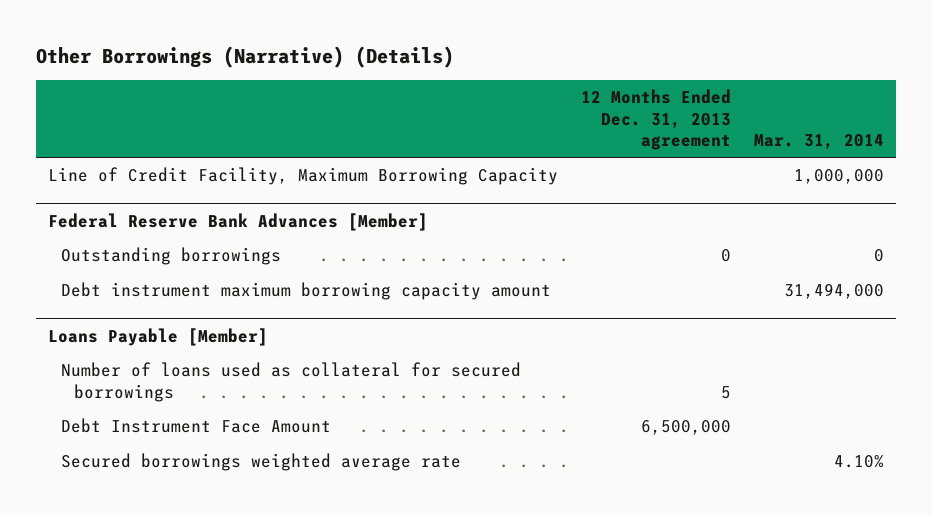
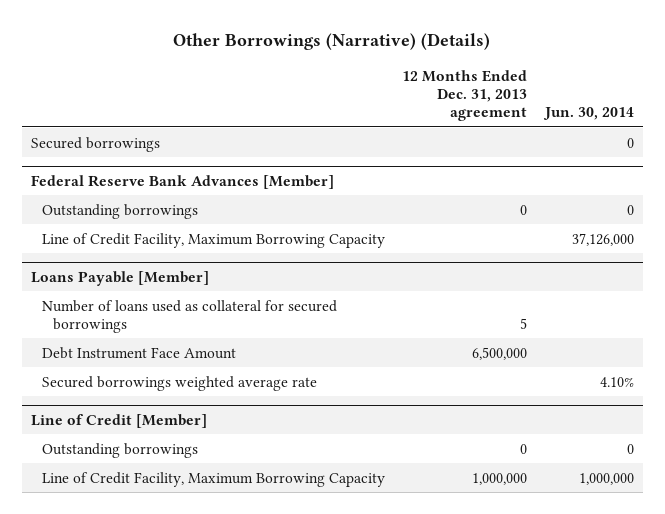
- | 12 Months Ended Dec. 31, 2013 agreement | Mar. 31, 2014
+ | 12 Months Ended Dec. 31, 2013 agreement | Jun. 30, 2014
- Line of Credit Facility, Maximum Borrowing Capacity | | 1,000,000
+ Secured borrowings | | 0
@ Federal Reserve Bank Advances [Member]
- Debt instrument maximum borrowing capacity amount | | 31,494,000
+ Line of Credit Facility, Maximum Borrowing Capacity | | 37,126,000
+ Line of Credit [Member]
+ Outstanding borrowings | 0 | 0
+ Line of Credit Facility, Maximum Borrowing Capacity | 1,000,000 | 1,000,000

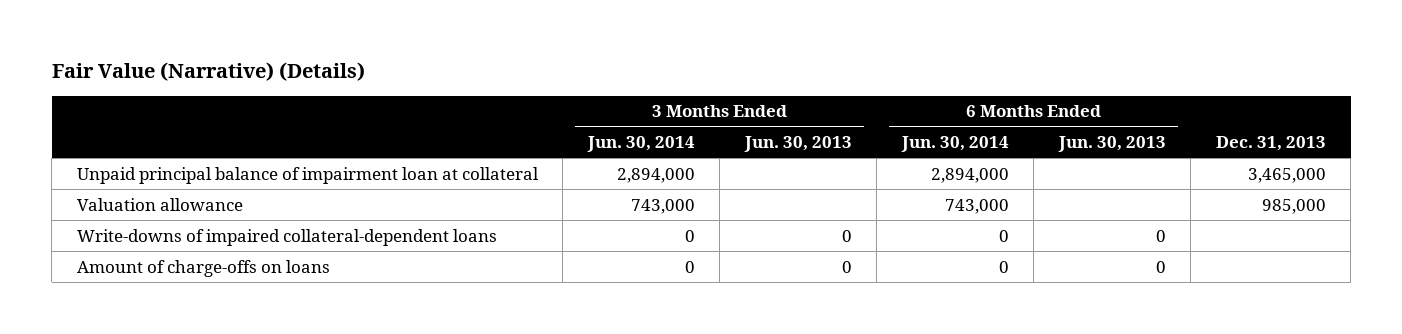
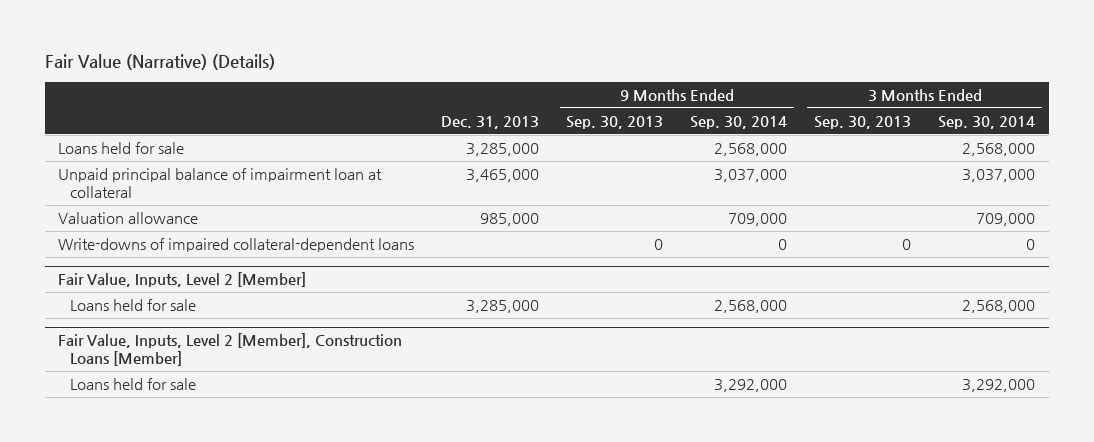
- | 3 Months Ended Jun. 30, 2014 | 3 Months Ended Jun. 30, 2013 | 6 Months Ended Jun. 30, 2014 | 6 Months Ended Jun. 30, 2013 | Dec. 31, 2013
+ | Dec. 31, 2013 | 9 Months Ended Sep. 30, 2013 | 9 Months Ended Sep. 30, 2014 | 3 Months Ended Sep. 30, 2013 | 3 Months Ended Sep. 30, 2014
+ Loans held for sale | 3,285,000 | | 2,568,000 | | 2,568,000
- Amount of charge-offs on loans | 0 | 0 | 0 | 0 |
+ Fair Value, Inputs, Level 2 [Member]
+ Loans held for sale | 3,285,000 | | 2,568,000 | | 2,568,000
+ Fair Value, Inputs, Level 2 [Member], Construction Loans [Member]
+ Loans held for sale | | | 3,292,000 | | 3,292,000

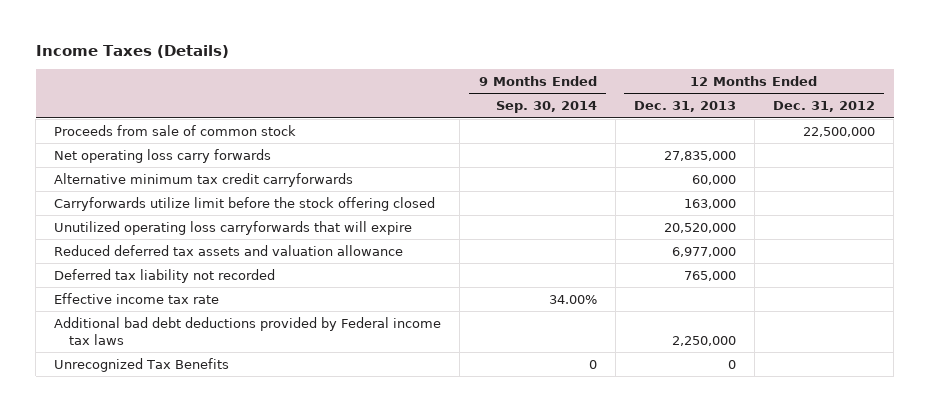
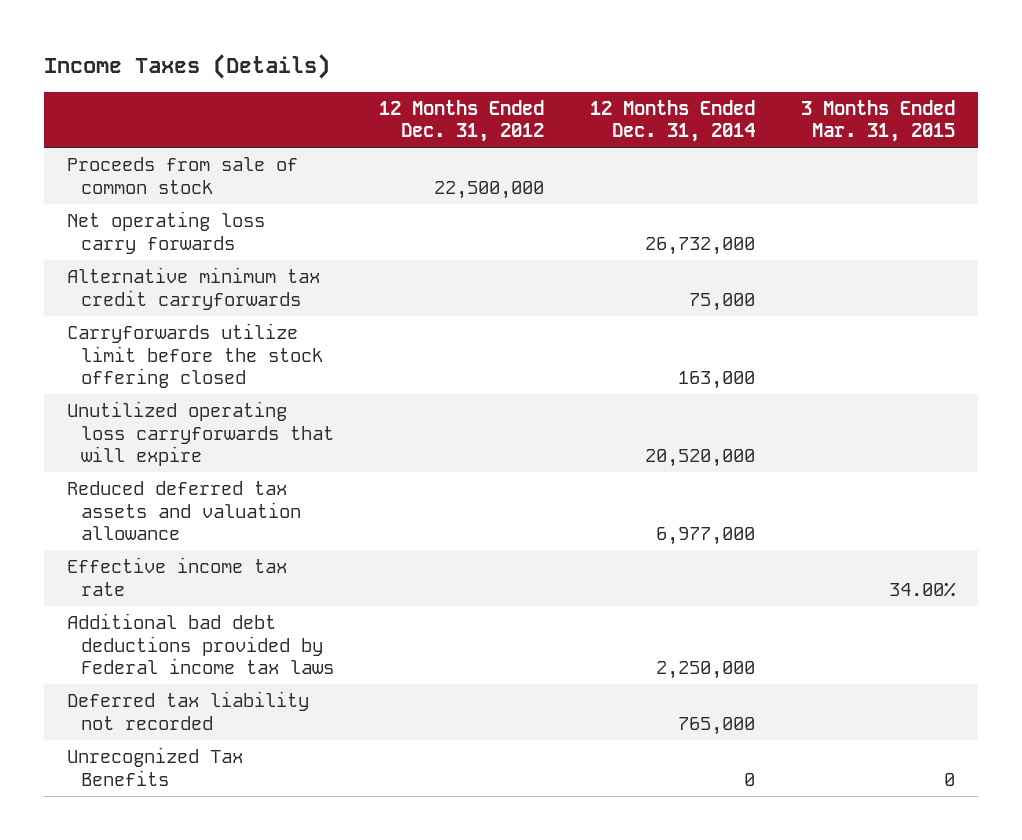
- | 9 Months Ended Sep. 30, 2014 | 12 Months Ended Dec. 31, 2013 | 12 Months Ended Dec. 31, 2012
+ | 12 Months Ended Dec. 31, 2012 | 12 Months Ended Dec. 31, 2014 | 3 Months Ended Mar. 31, 2015
moved down: Deferred tax liability not recorded | | 765,000 |

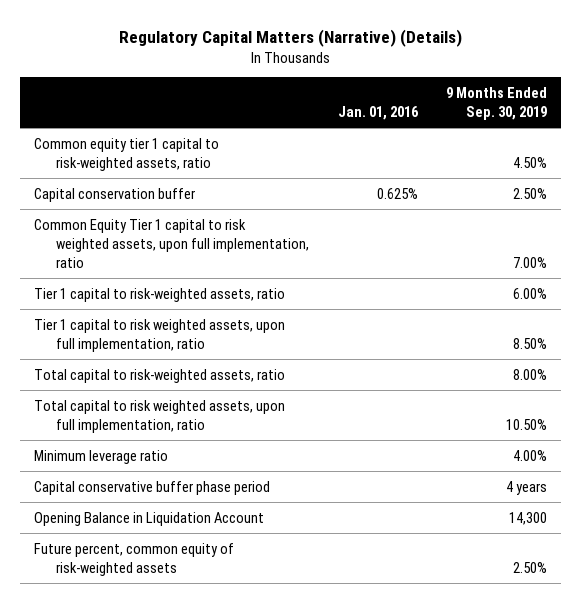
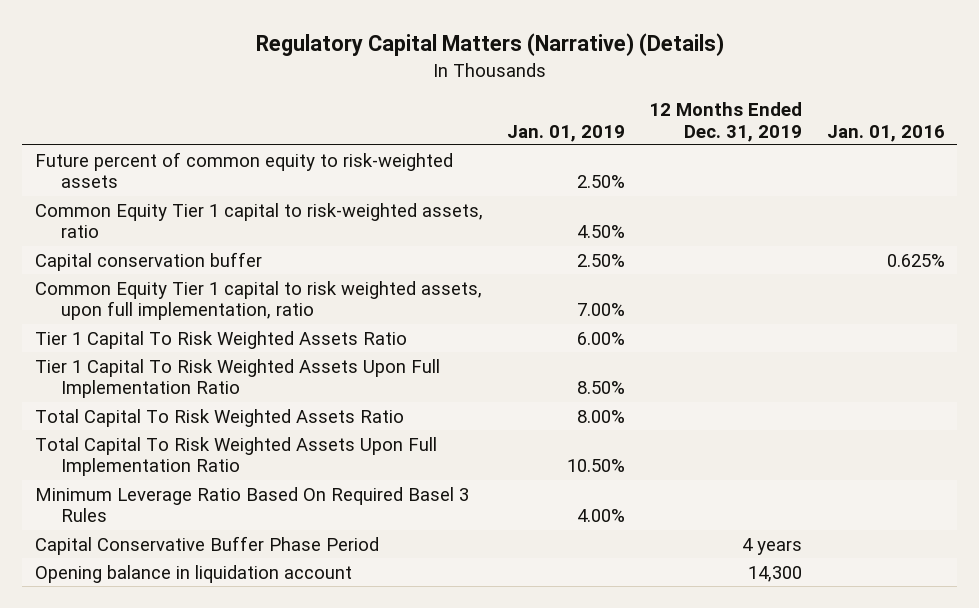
- | Jan. 01, 2016 | 9 Months Ended Sep. 30, 2019
+ | Jan. 01, 2019 | 12 Months Ended Dec. 31, 2019 | Jan. 01, 2016
- Common equity tier 1 capital to risk-weighted assets, ratio | | 4.50%
+ Future percent of common equity to risk-weighted assets | 2.50% | |
+ Common Equity Tier 1 capital to risk-weighted assets, ratio | 4.50% | |
- Tier 1 capital to risk-weighted assets, ratio | | 6.00%
- Tier 1 capital to risk weighted assets, upon full implementation, ratio | | 8.50%
- Total capital to risk-weighted assets, ratio | | 8.00%
- Total capital to risk weighted assets, upon full implementation, ratio | | 10.50%
- Minimum leverage ratio | | 4.00%
- Capital conservative buffer phase period | | 4 years
- Opening Balance in Liquidation Account | | 14,300
- Future percent, common equity of risk-weighted assets | | 2.50%
+ Tier 1 Capital To Risk Weighted Assets Ratio | 6.00% | |
+ Tier 1 Capital To Risk Weighted Assets Upon Full Implementation Ratio | 8.50% | |
+ Total Capital To Risk Weighted Assets Ratio | 8.00% | |
+ Total Capital To Risk Weighted Assets Upon Full Implementation Ratio | 10.50% | |
+ Minimum Leverage Ratio Based On Required Basel 3 Rules | 4.00% | |
+ Capital Conservative Buffer Phase Period | | 4 years |
+ Opening balance in liquidation account | | 14,300 |

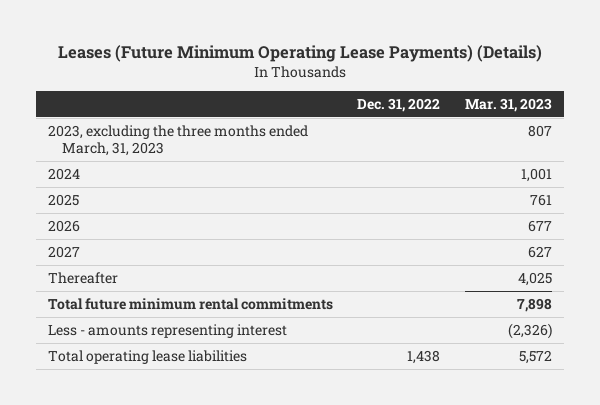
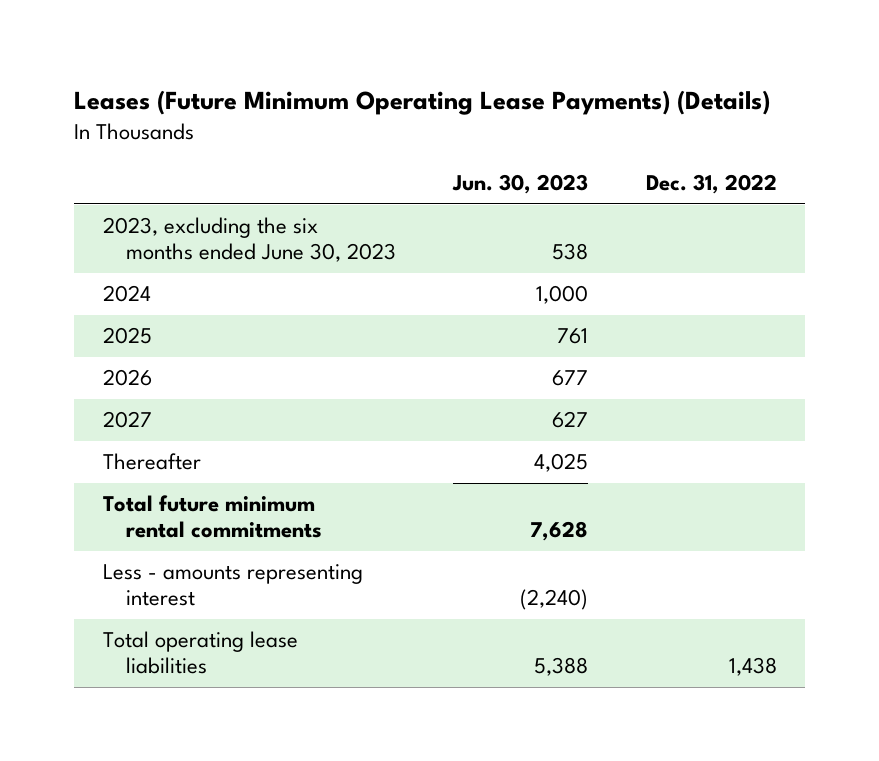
- | Dec. 31, 2022 | Mar. 31, 2023
+ | Jun. 30, 2023 | Dec. 31, 2022
- 2023, excluding the three months ended March, 31, 2023 | | 807
+ 2023, excluding the six months ended June 30, 2023 | 538 |

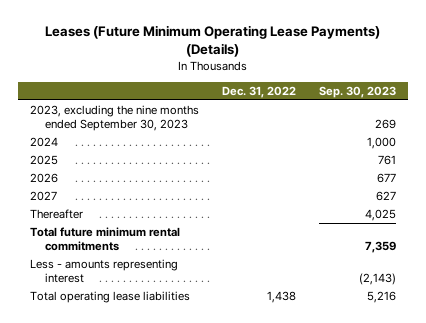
- | Jun. 30, 2023 | Dec. 31, 2022
+ | Dec. 31, 2022 | Sep. 30, 2023
- 2023, excluding the six months ended June 30, 2023 | 538 |
+ 2023, excluding the nine months ended September 30, 2023 | | 269

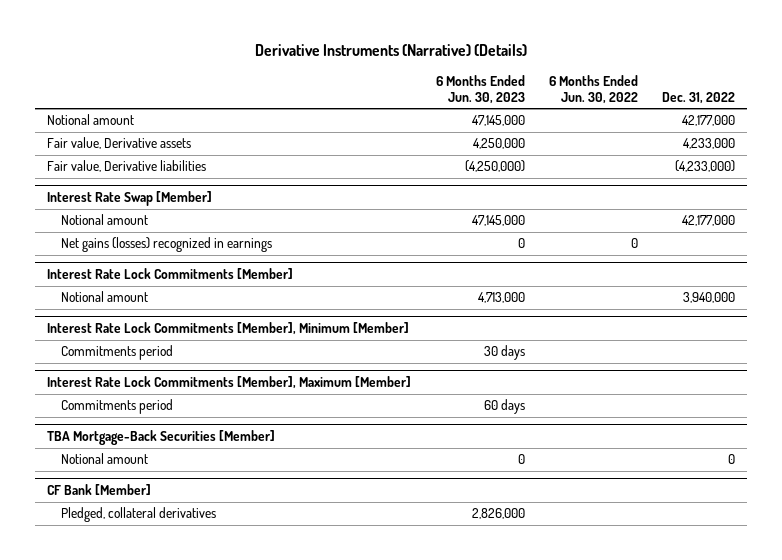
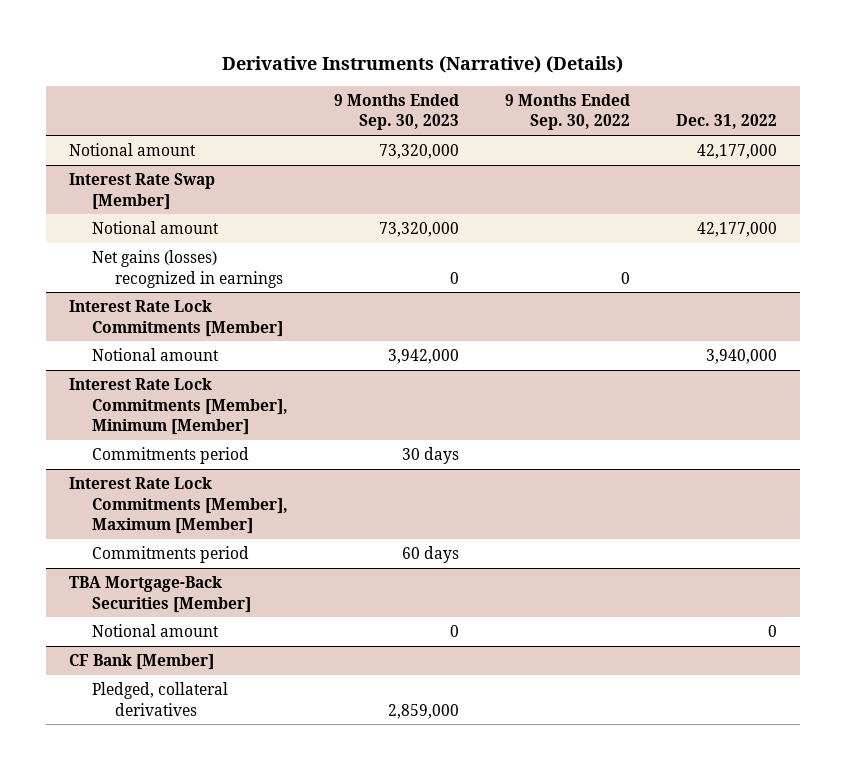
- | 6 Months Ended Jun. 30, 2023 | 6 Months Ended Jun. 30, 2022 | Dec. 31, 2022
+ | 9 Months Ended Sep. 30, 2023 | 9 Months Ended Sep. 30, 2022 | Dec. 31, 2022
- Fair value, Derivative assets | 4,250,000 | | 4,233,000
- Fair value, Derivative liabilities | (4,250,000) | | (4,233,000)

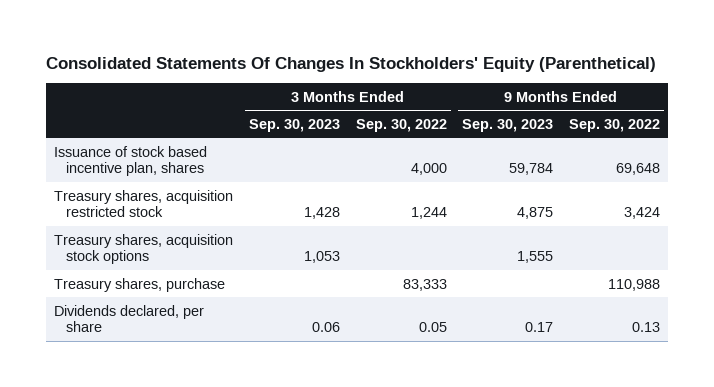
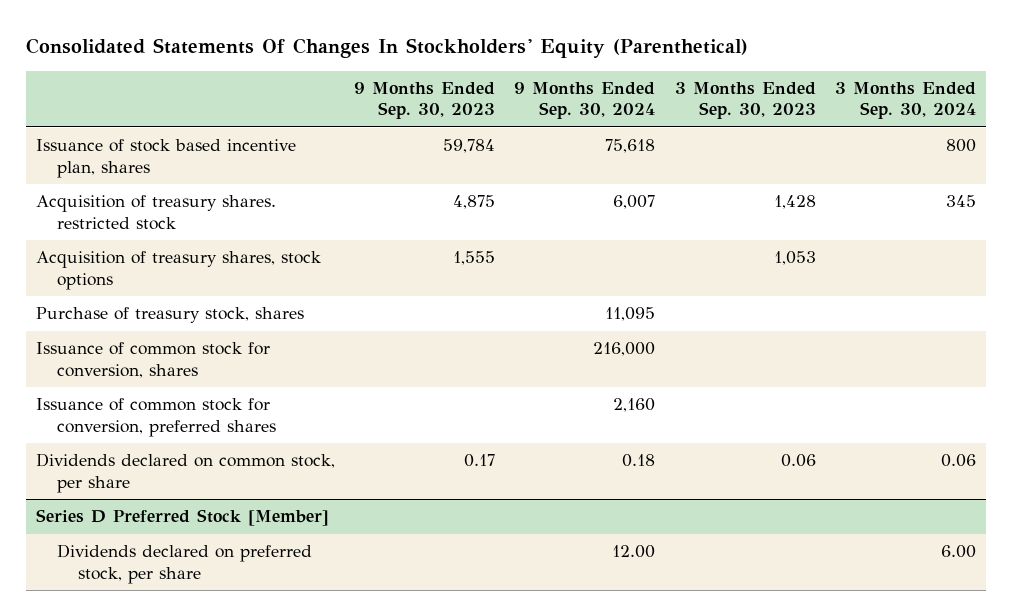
- | 3 Months Ended Sep. 30, 2023 | 3 Months Ended Sep. 30, 2022 | 9 Months Ended Sep. 30, 2023 | 9 Months Ended Sep. 30, 2022
+ | 9 Months Ended Sep. 30, 2023 | 9 Months Ended Sep. 30, 2024 | 3 Months Ended Sep. 30, 2023 | 3 Months Ended Sep. 30, 2024
- Treasury shares, acquisition restricted stock | 1,428 | 1,244 | 4,875 | 3,424
- Treasury shares, acquisition stock options | 1,053 | | 1,555 |
- Treasury shares, purchase | | 83,333 | | 110,988
- Dividends declared, per share | 0.06 | 0.05 | 0.17 | 0.13
+ Acquisition of treasury shares. restricted stock | 4,875 | 6,007 | 1,428 | 345
+ Acquisition of treasury shares, stock options | 1,555 | | 1,053 |
+ Purchase of treasury stock, shares | | 11,095 | |
+ Issuance of common stock for conversion, shares | | 216,000 | |
+ Issuance of common stock for conversion, preferred shares | | 2,160 | |
+ Dividends declared on common stock, per share | 0.17 | 0.18 | 0.06 | 0.06
+ Series D Preferred Stock [Member]
+ Dividends declared on preferred stock, per share | | 12.00 | | 6.00

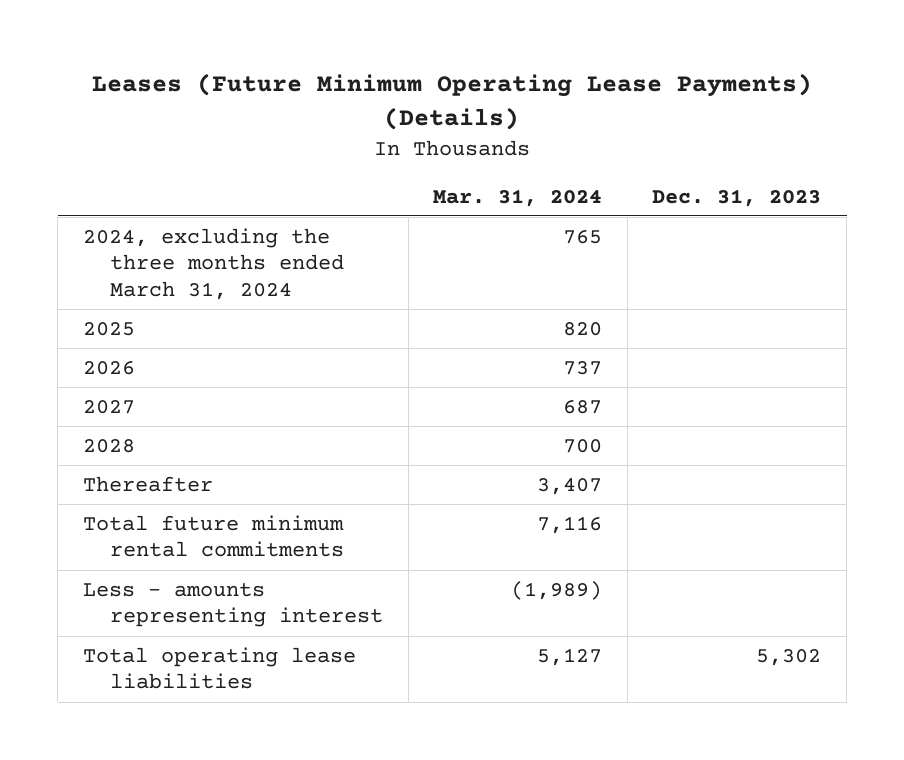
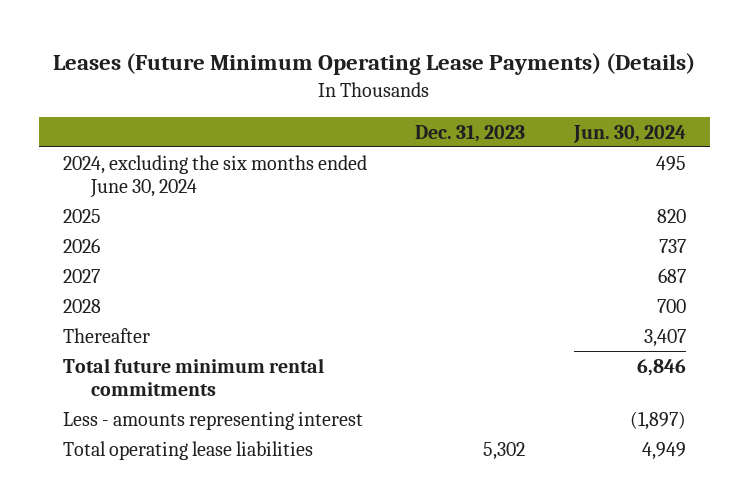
- | Mar. 31, 2024 | Dec. 31, 2023
+ | Dec. 31, 2023 | Jun. 30, 2024
- 2024, excluding the three months ended March 31, 2024 | 765 |
+ 2024, excluding the six months ended June 30, 2024 | | 495

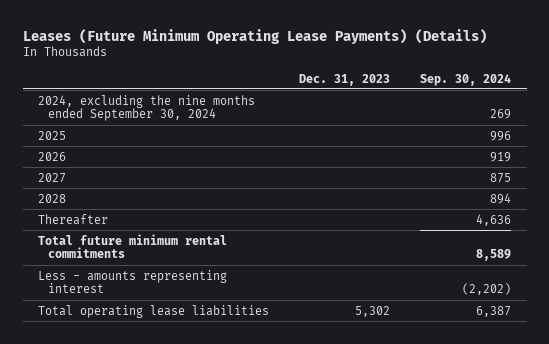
- | Dec. 31, 2023 | Jun. 30, 2024
+ | Dec. 31, 2023 | Sep. 30, 2024
- 2024, excluding the six months ended June 30, 2024 | | 495
+ 2024, excluding the nine months ended September 30, 2024 | | 269

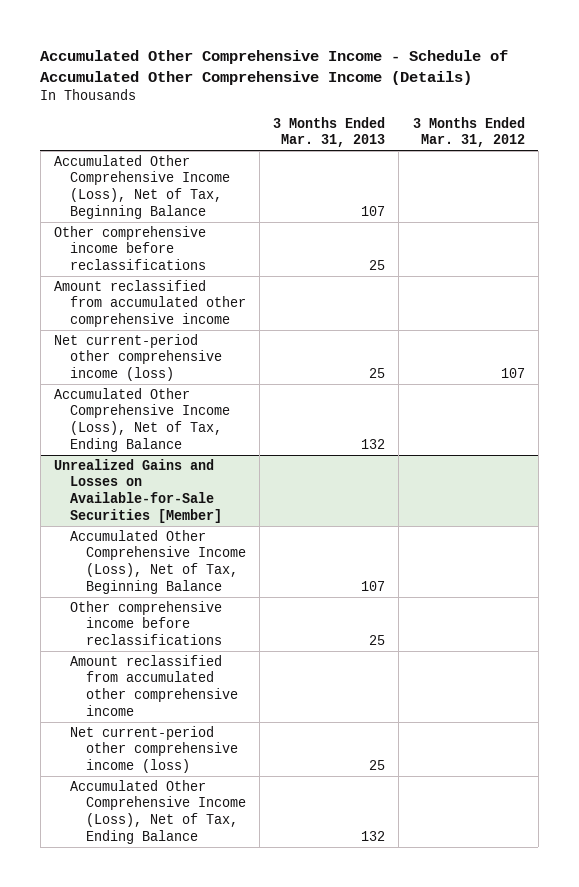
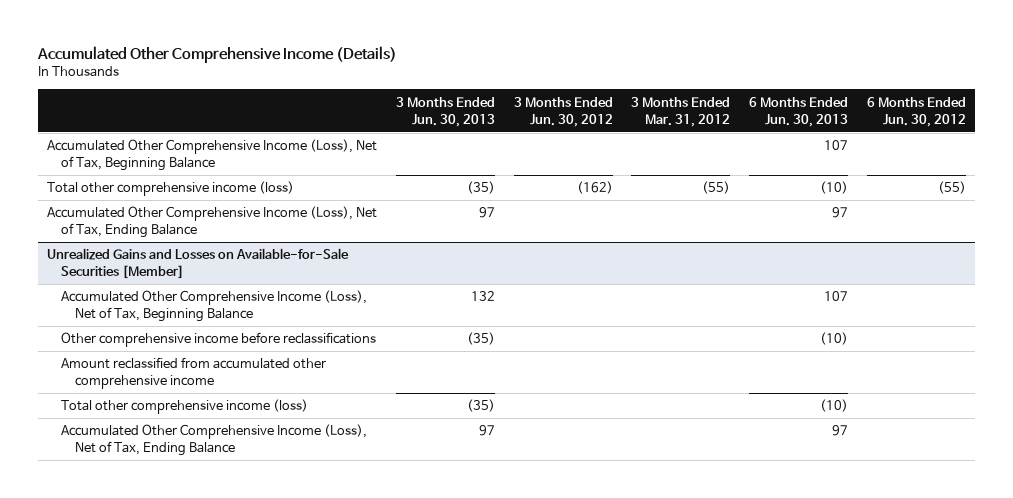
- Accumulated Other Comprehensive Income - Schedule of Accumulated Other Comprehensive Income (Details)
+ Accumulated Other Comprehensive Income (Details)
- | 3 Months Ended Mar. 31, 2013 | 3 Months Ended Mar. 31, 2012
+ | 3 Months Ended Jun. 30, 2013 | 3 Months Ended Jun. 30, 2012 | 3 Months Ended Mar. 31, 2012 | 6 Months Ended Jun. 30, 2013 | 6 Months Ended Jun. 30, 2012
- Other comprehensive income before reclassifications | 25 |
- Amount reclassified from accumulated other comprehensive income
- Net current-period other comprehensive income (loss) | 25 | 107
+ Total other comprehensive income (loss) | (35) | (162) | (55) | (10) | (55)
@ Unrealized Gains and Losses on Available-for-Sale Securities [Member]
- Net current-period other comprehensive income (loss) | 25 |
+ Total other comprehensive income (loss) | (35) | | | (10) |

